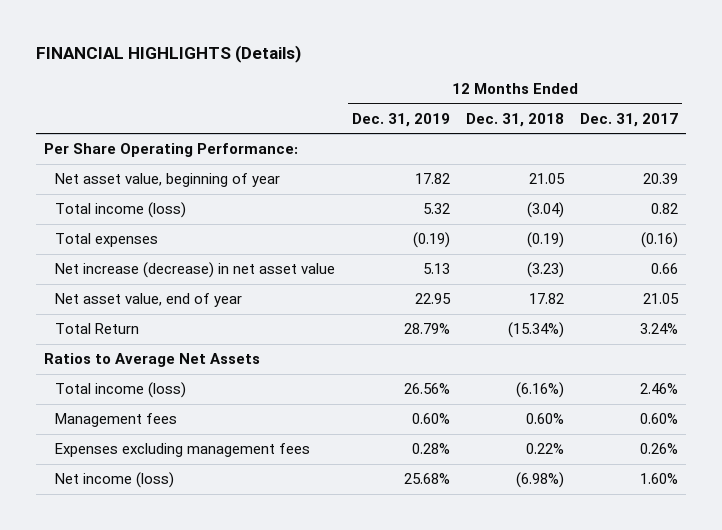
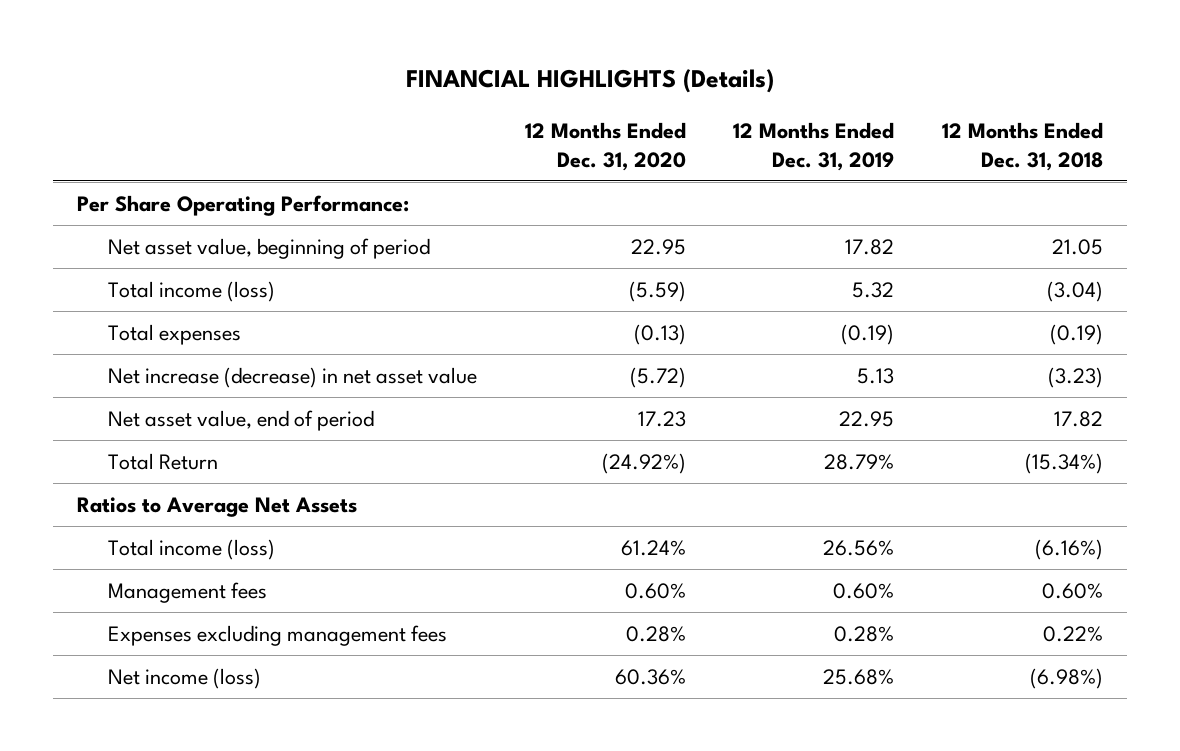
- | 12 Months Ended Dec. 31, 2019 | 12 Months Ended Dec. 31, 2018 | 12 Months Ended Dec. 31, 2017
+ | 12 Months Ended Dec. 31, 2020 | 12 Months Ended Dec. 31, 2019 | 12 Months Ended Dec. 31, 2018
- Net asset value, beginning of year | 17.82 | 21.05 | 20.39
+ Net asset value, beginning of period | 22.95 | 17.82 | 21.05
- Net asset value, end of year | 22.95 | 17.82 | 21.05
+ Net asset value, end of period | 17.23 | 22.95 | 17.82

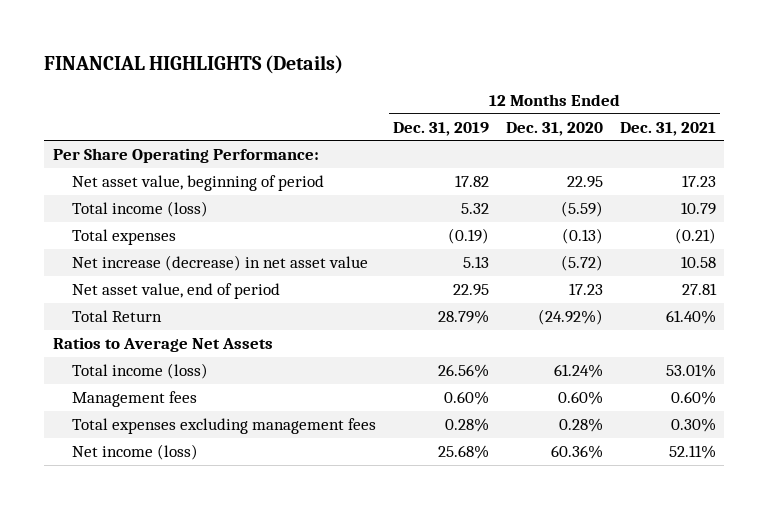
- | 12 Months Ended Dec. 31, 2020 | 12 Months Ended Dec. 31, 2019 | 12 Months Ended Dec. 31, 2018
+ | 12 Months Ended Dec. 31, 2019 | 12 Months Ended Dec. 31, 2020 | 12 Months Ended Dec. 31, 2021
- Expenses excluding management fees | 0.28% | 0.28% | 0.22%
+ Total expenses excluding management fees | 0.28% | 0.28% | 0.30%

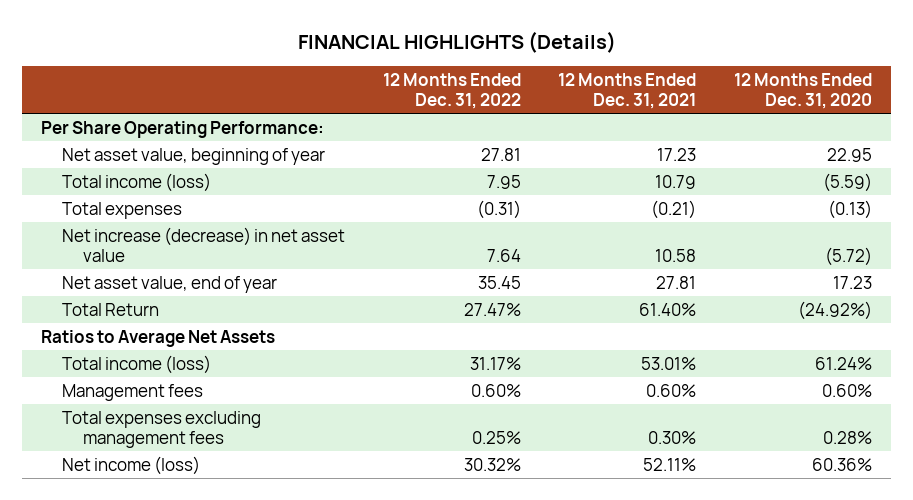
- | 12 Months Ended Dec. 31, 2019 | 12 Months Ended Dec. 31, 2020 | 12 Months Ended Dec. 31, 2021
+ | 12 Months Ended Dec. 31, 2022 | 12 Months Ended Dec. 31, 2021 | 12 Months Ended Dec. 31, 2020
- Net asset value, beginning of period | 17.82 | 22.95 | 17.23
+ Net asset value, beginning of year | 27.81 | 17.23 | 22.95
- Net asset value, end of period | 22.95 | 17.23 | 27.81
+ Net asset value, end of year | 35.45 | 27.81 | 17.23

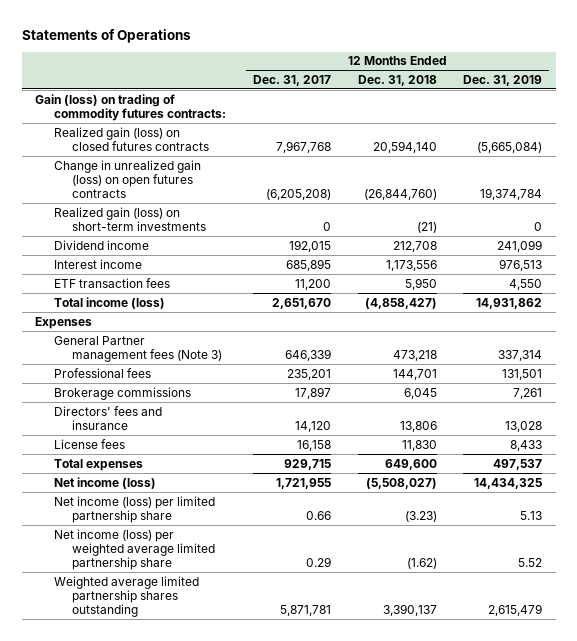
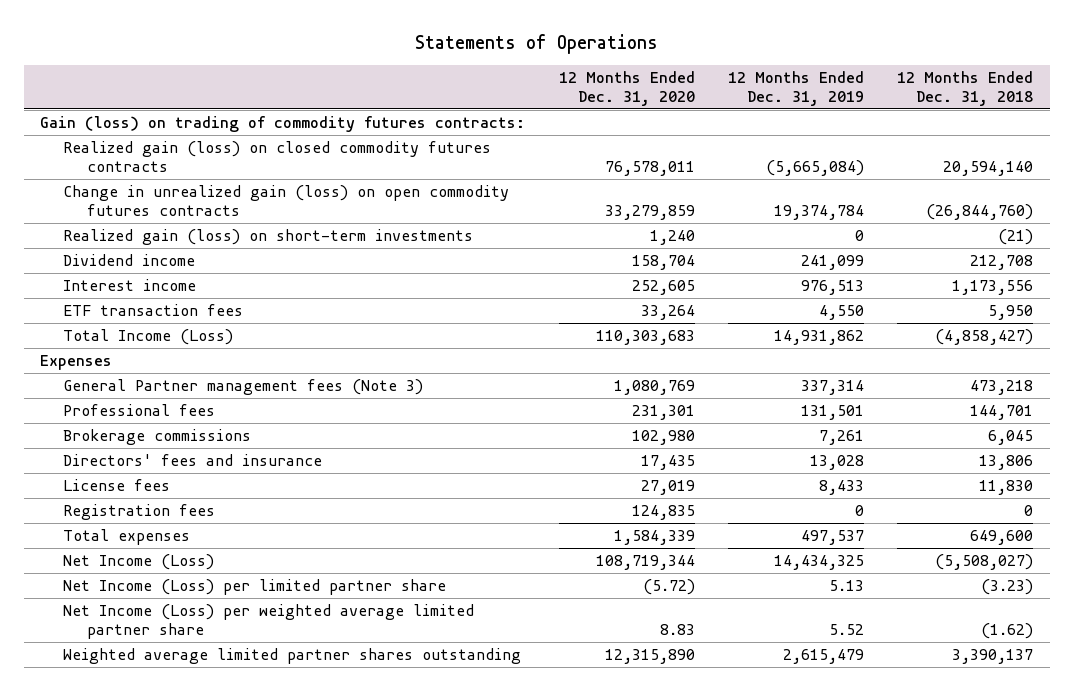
- | 12 Months Ended Dec. 31, 2017 | 12 Months Ended Dec. 31, 2018 | 12 Months Ended Dec. 31, 2019
+ | 12 Months Ended Dec. 31, 2020 | 12 Months Ended Dec. 31, 2019 | 12 Months Ended Dec. 31, 2018
- Realized gain (loss) on closed futures contracts | 7,967,768 | 20,594,140 | (5,665,084)
- Change in unrealized gain (loss) on open futures contracts | (6,205,208) | (26,844,760) | 19,374,784
+ Realized gain (loss) on closed commodity futures contracts | 76,578,011 | (5,665,084) | 20,594,140
+ Change in unrealized gain (loss) on open commodity futures contracts | 33,279,859 | 19,374,784 | (26,844,760)
- Total income (loss) | 2,651,670 | (4,858,427) | 14,931,862
+ Total Income (Loss) | 110,303,683 | 14,931,862 | (4,858,427)
+ Registration fees | 124,835 | 0 | 0
- Net income (loss) | 1,721,955 | (5,508,027) | 14,434,325
- Net income (loss) per limited partnership share | 0.66 | (3.23) | 5.13
- Net income (loss) per weighted average limited partnership share | 0.29 | (1.62) | 5.52
- Weighted average limited partnership shares outstanding | 5,871,781 | 3,390,137 | 2,615,479
+ Net Income (Loss) | 108,719,344 | 14,434,325 | (5,508,027)
+ Net Income (Loss) per limited partner share | (5.72) | 5.13 | (3.23)
+ Net Income (Loss) per weighted average limited partner share | 8.83 | 5.52 | (1.62)
+ Weighted average limited partner shares outstanding | 12,315,890 | 2,615,479 | 3,390,137

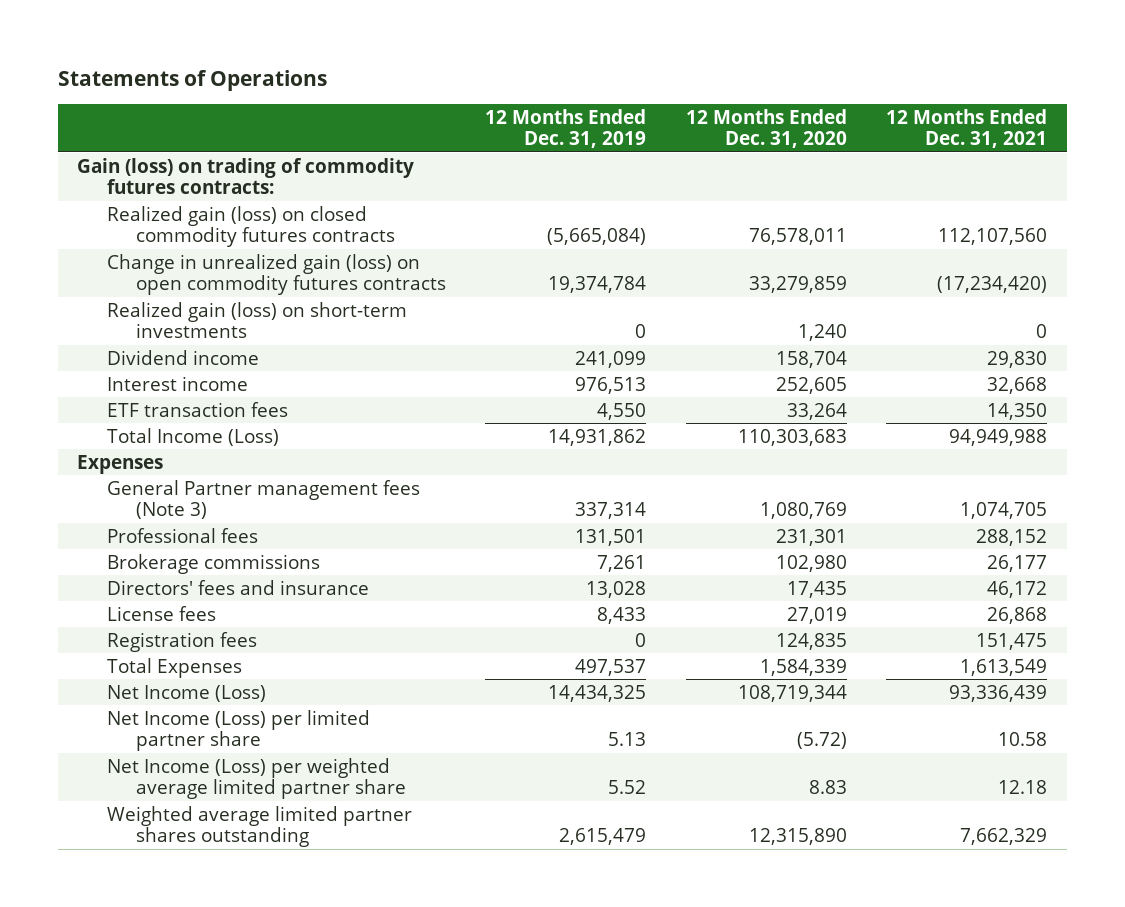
- | 12 Months Ended Dec. 31, 2020 | 12 Months Ended Dec. 31, 2019 | 12 Months Ended Dec. 31, 2018
+ | 12 Months Ended Dec. 31, 2019 | 12 Months Ended Dec. 31, 2020 | 12 Months Ended Dec. 31, 2021
- Total expenses | 1,584,339 | 497,537 | 649,600
+ Total Expenses | 497,537 | 1,584,339 | 1,613,549

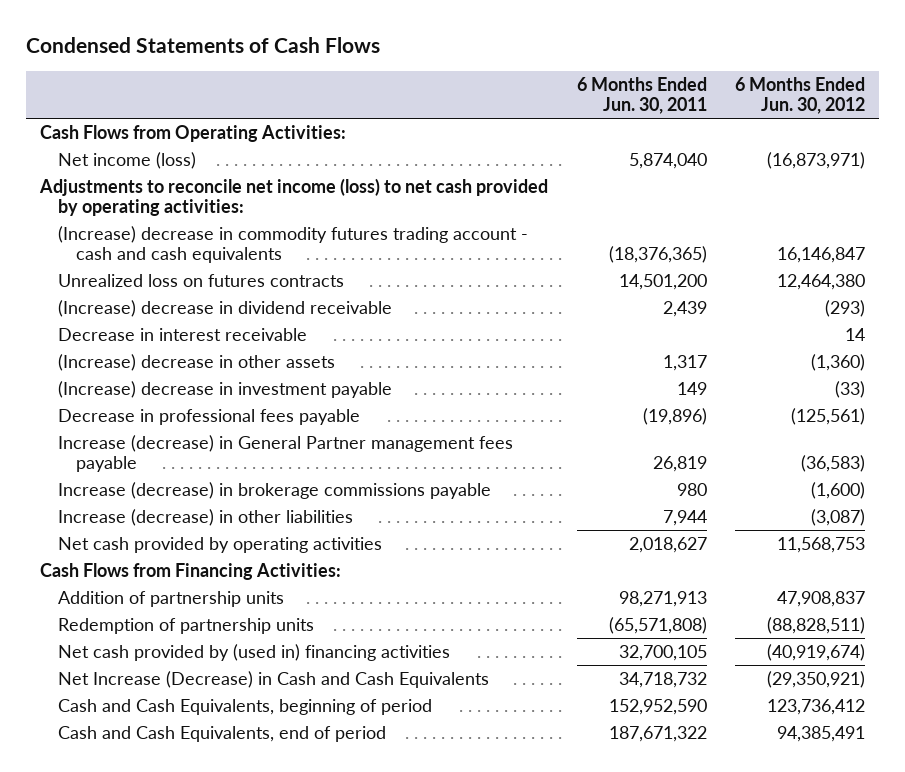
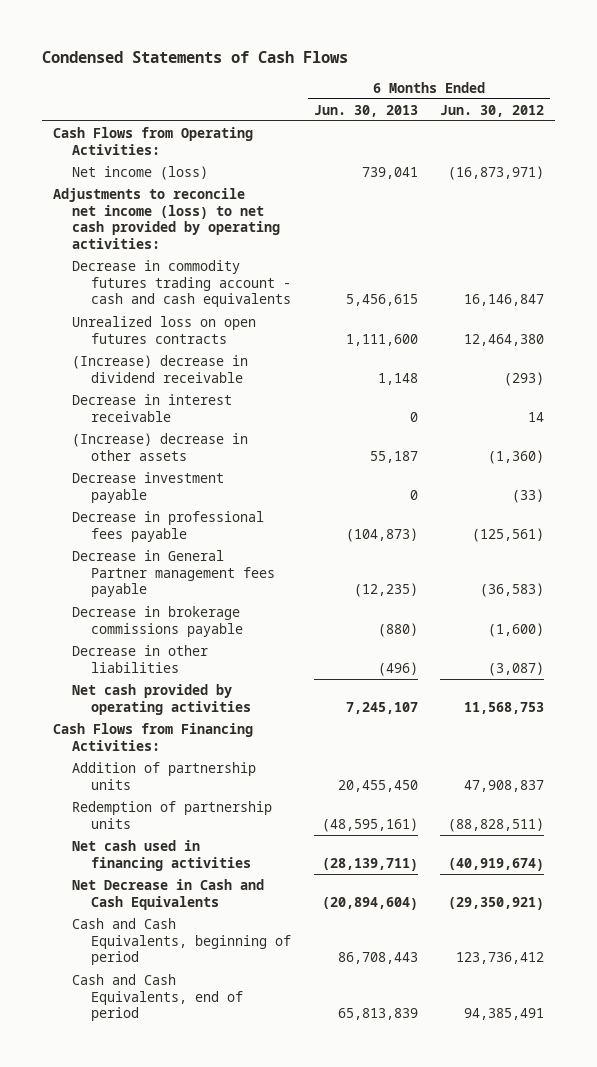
- | 6 Months Ended Jun. 30, 2011 | 6 Months Ended Jun. 30, 2012
+ | 6 Months Ended Jun. 30, 2013 | 6 Months Ended Jun. 30, 2012
- (Increase) decrease in commodity futures trading account - cash and cash equivalents | (18,376,365) | 16,146,847
- Unrealized loss on futures contracts | 14,501,200 | 12,464,380
+ Decrease in commodity futures trading account - cash and cash equivalents | 5,456,615 | 16,146,847
+ Unrealized loss on open futures contracts | 1,111,600 | 12,464,380
- (Increase) decrease in investment payable | 149 | (33)
+ Decrease investment payable | 0 | (33)
- Increase (decrease) in General Partner management fees payable | 26,819 | (36,583)
- Increase (decrease) in brokerage commissions payable | 980 | (1,600)
- Increase (decrease) in other liabilities | 7,944 | (3,087)
+ Decrease in General Partner management fees payable | (12,235) | (36,583)
+ Decrease in brokerage commissions payable | (880) | (1,600)
+ Decrease in other liabilities | (496) | (3,087)
- Net cash provided by (used in) financing activities | 32,700,105 | (40,919,674)
- Net Increase (Decrease) in Cash and Cash Equivalents | 34,718,732 | (29,350,921)
+ Net cash used in financing activities | (28,139,711) | (40,919,674)
+ Net Decrease in Cash and Cash Equivalents | (20,894,604) | (29,350,921)

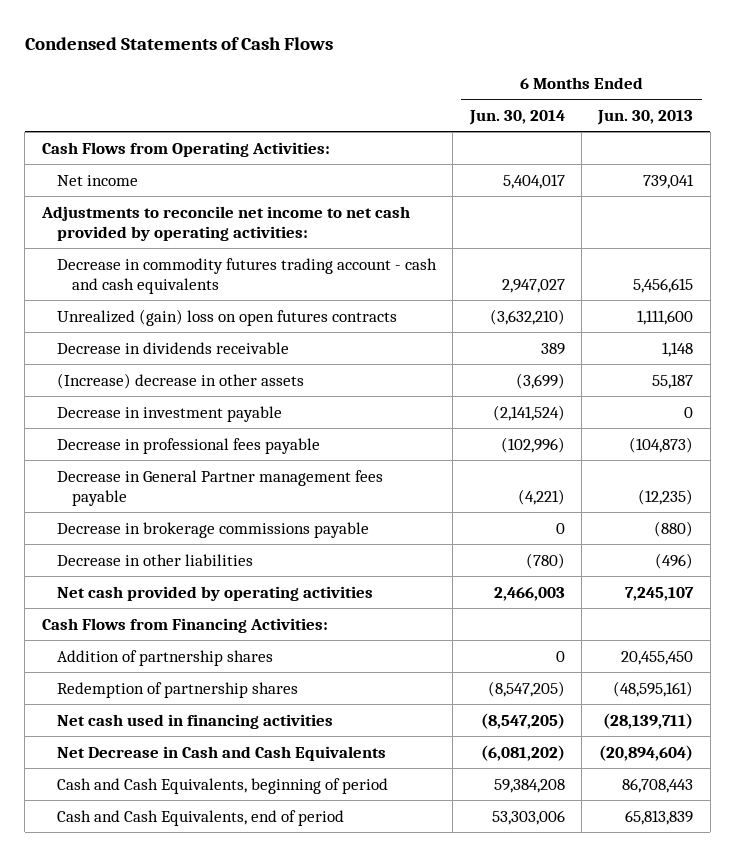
- | 6 Months Ended Jun. 30, 2013 | 6 Months Ended Jun. 30, 2012
+ | 6 Months Ended Jun. 30, 2014 | 6 Months Ended Jun. 30, 2013
- Net income (loss) | 739,041 | (16,873,971)
- Adjustments to reconcile net income (loss) to net cash provided by operating activities:
+ Net income | 5,404,017 | 739,041
+ Adjustments to reconcile net income to net cash provided by operating activities:
- Unrealized loss on open futures contracts | 1,111,600 | 12,464,380
- (Increase) decrease in dividend receivable | 1,148 | (293)
- Decrease in interest receivable | 0 | 14
+ Unrealized (gain) loss on open futures contracts | (3,632,210) | 1,111,600
+ Decrease in dividends receivable | 389 | 1,148
- Decrease investment payable | 0 | (33)
+ Decrease in investment payable | (2,141,524) | 0
- Addition of partnership units | 20,455,450 | 47,908,837
- Redemption of partnership units | (48,595,161) | (88,828,511)
+ Addition of partnership shares | 0 | 20,455,450
+ Redemption of partnership shares | (8,547,205) | (48,595,161)

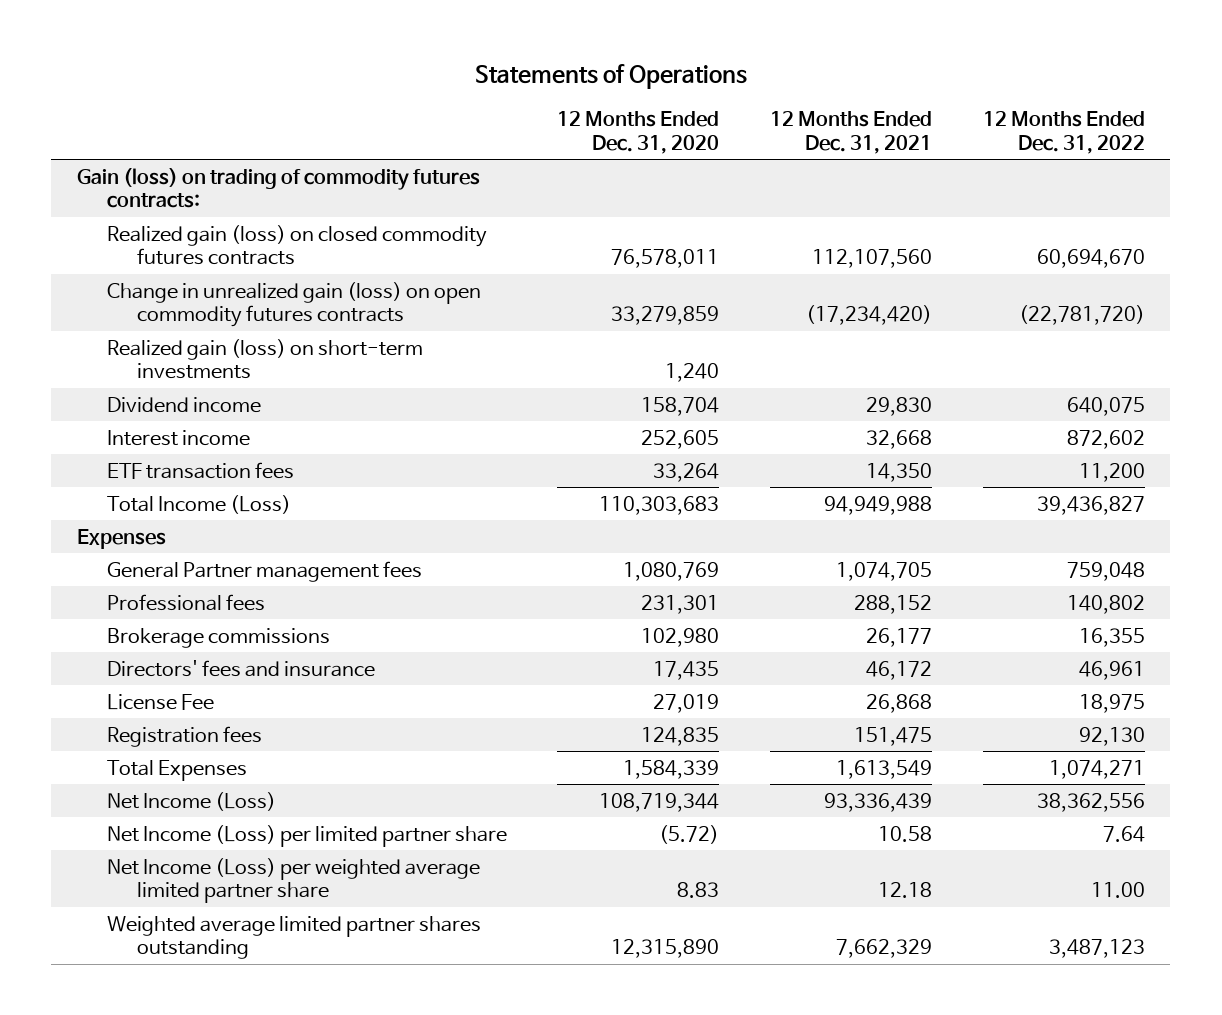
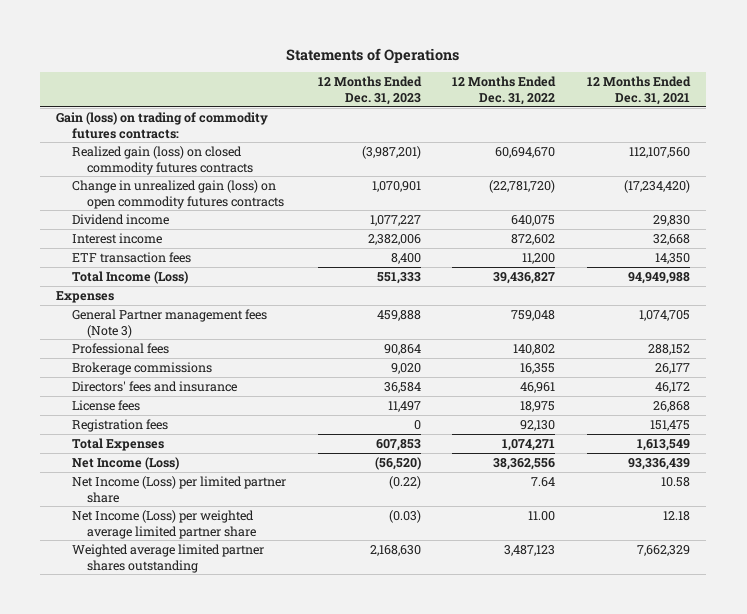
- | 12 Months Ended Dec. 31, 2020 | 12 Months Ended Dec. 31, 2021 | 12 Months Ended Dec. 31, 2022
+ | 12 Months Ended Dec. 31, 2023 | 12 Months Ended Dec. 31, 2022 | 12 Months Ended Dec. 31, 2021
- Realized gain (loss) on short-term investments | 1,240 | |
- General Partner management fees | 1,080,769 | 1,074,705 | 759,048
+ General Partner management fees (Note 3) | 459,888 | 759,048 | 1,074,705
- License Fee | 27,019 | 26,868 | 18,975
+ License fees | 11,497 | 18,975 | 26,868

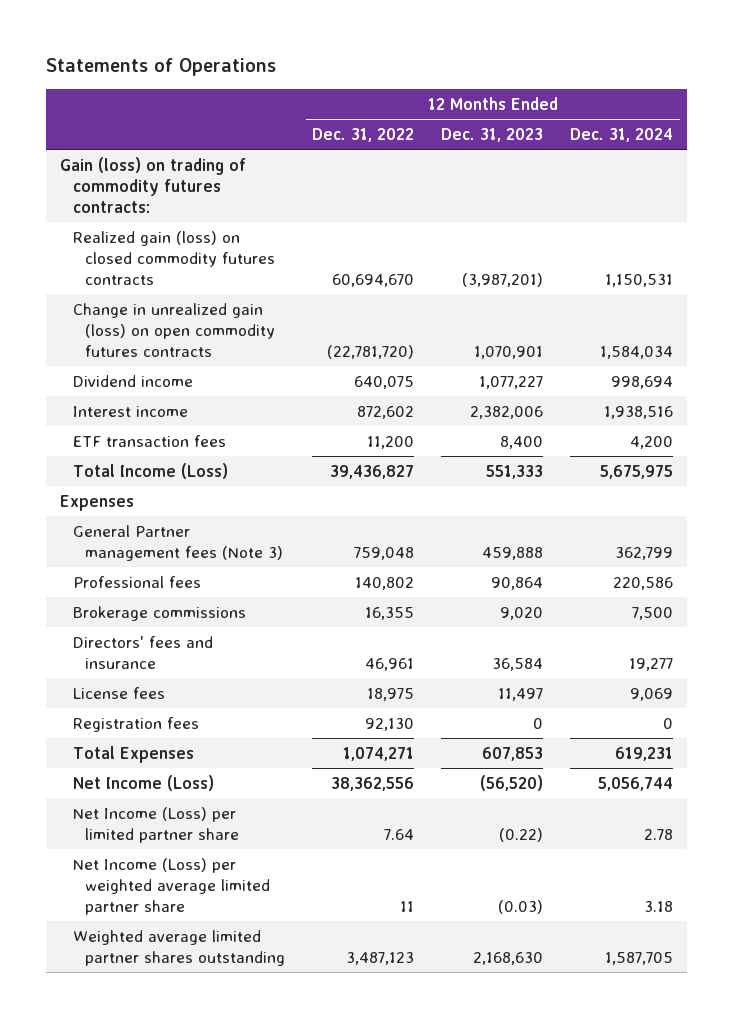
- | 12 Months Ended Dec. 31, 2023 | 12 Months Ended Dec. 31, 2022 | 12 Months Ended Dec. 31, 2021
+ | 12 Months Ended Dec. 31, 2022 | 12 Months Ended Dec. 31, 2023 | 12 Months Ended Dec. 31, 2024
- Net Income (Loss) per weighted average limited partner share | (0.03) | 11.00 | 12.18
+ Net Income (Loss) per weighted average limited partner share | 11 | (0.03) | 3.18

